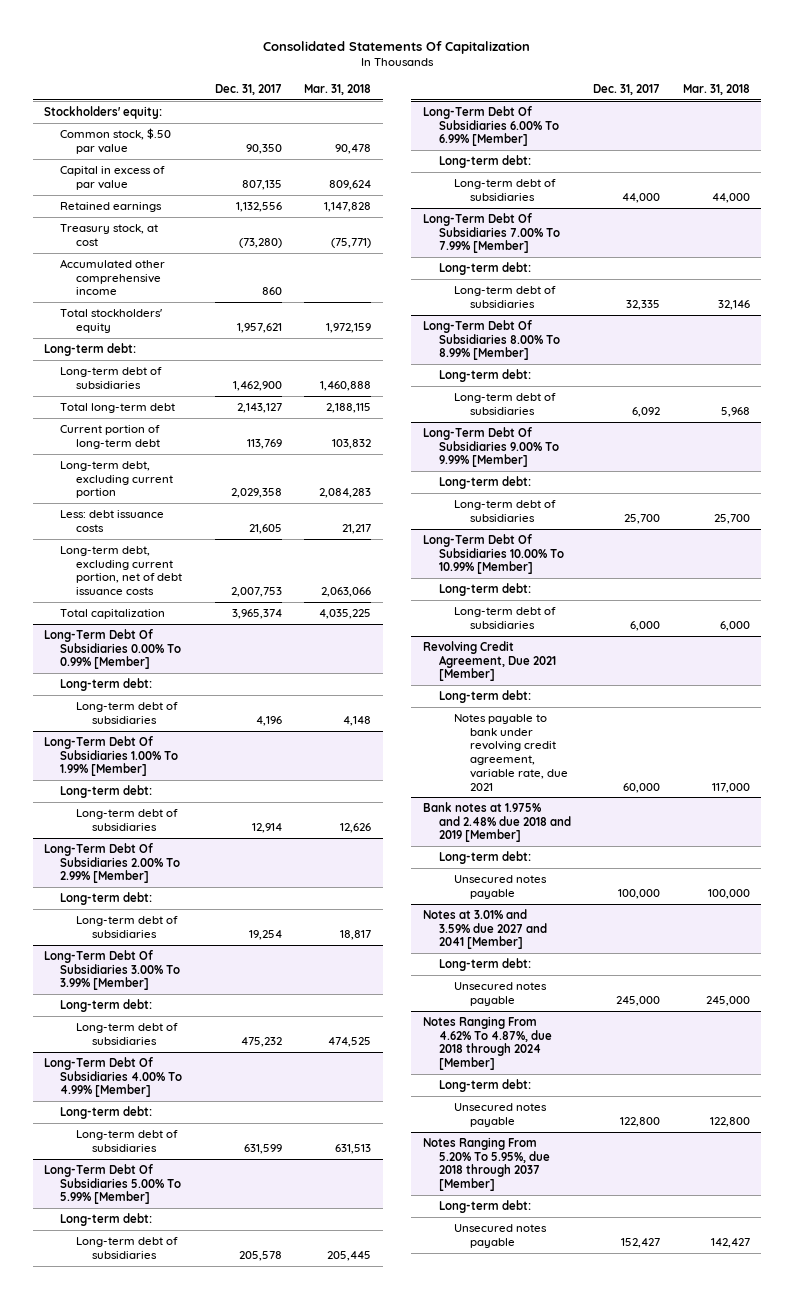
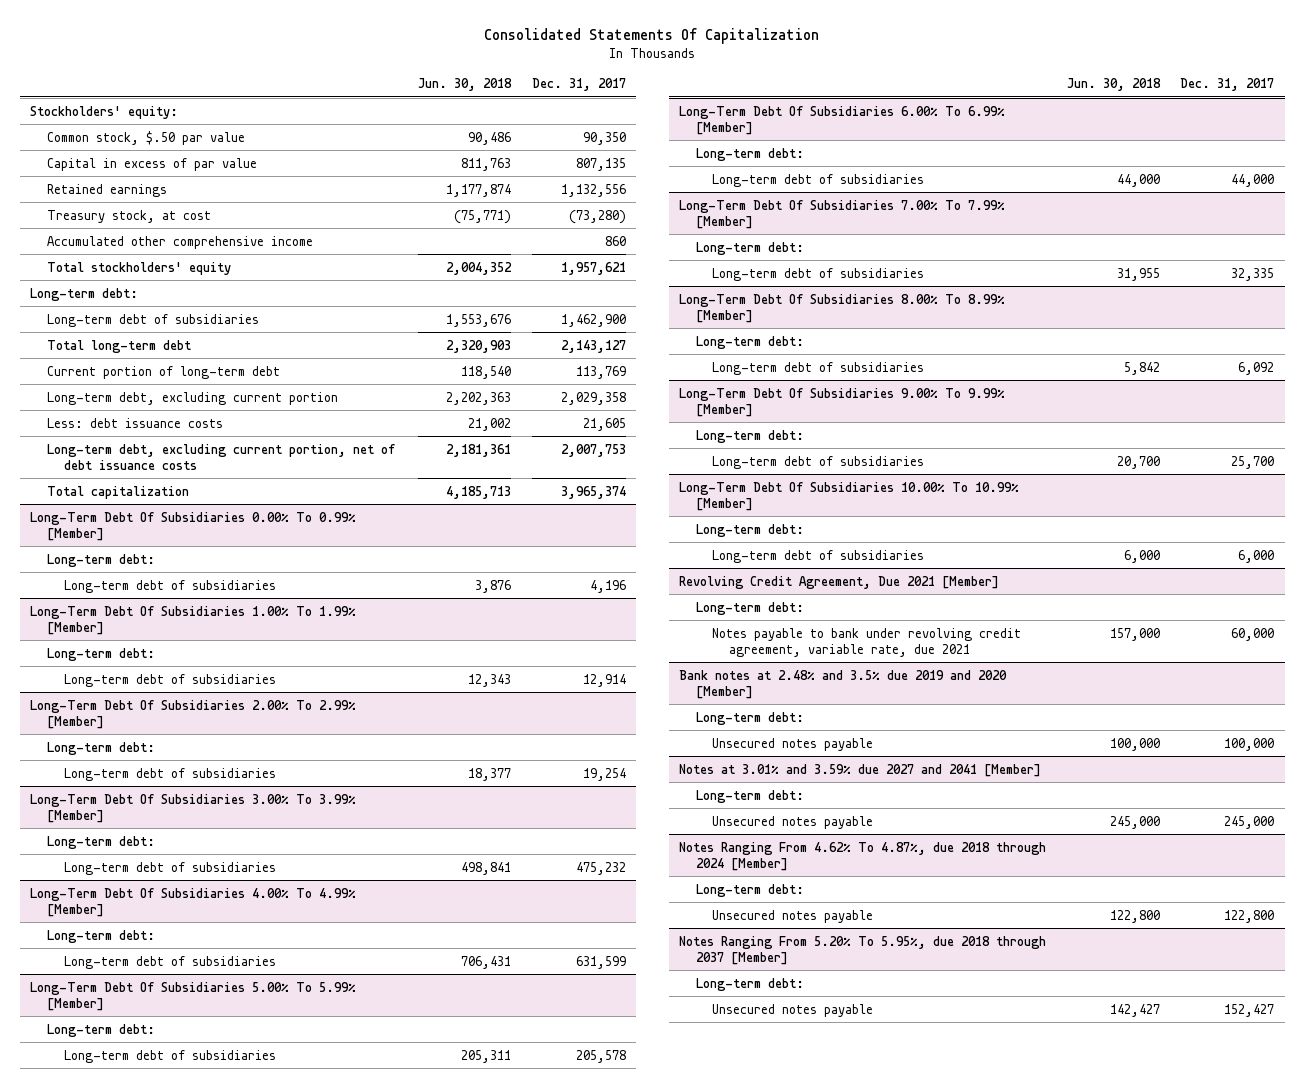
- | Dec. 31, 2017 | Mar. 31, 2018
+ | Jun. 30, 2018 | Dec. 31, 2017
- Bank notes at 1.975% and 2.48% due 2018 and 2019 [Member]
+ Bank notes at 2.48% and 3.5% due 2019 and 2020 [Member]

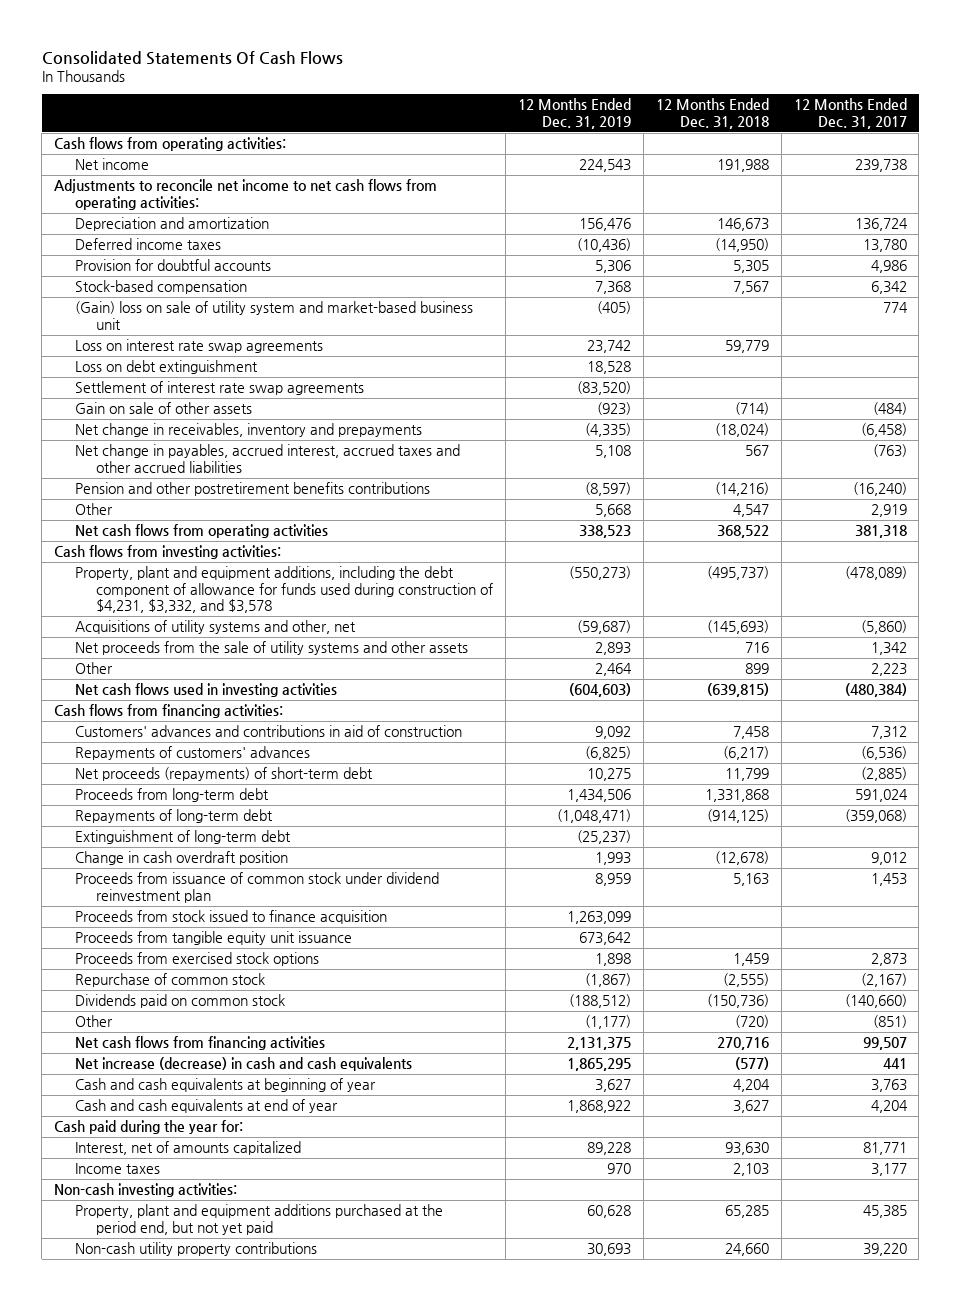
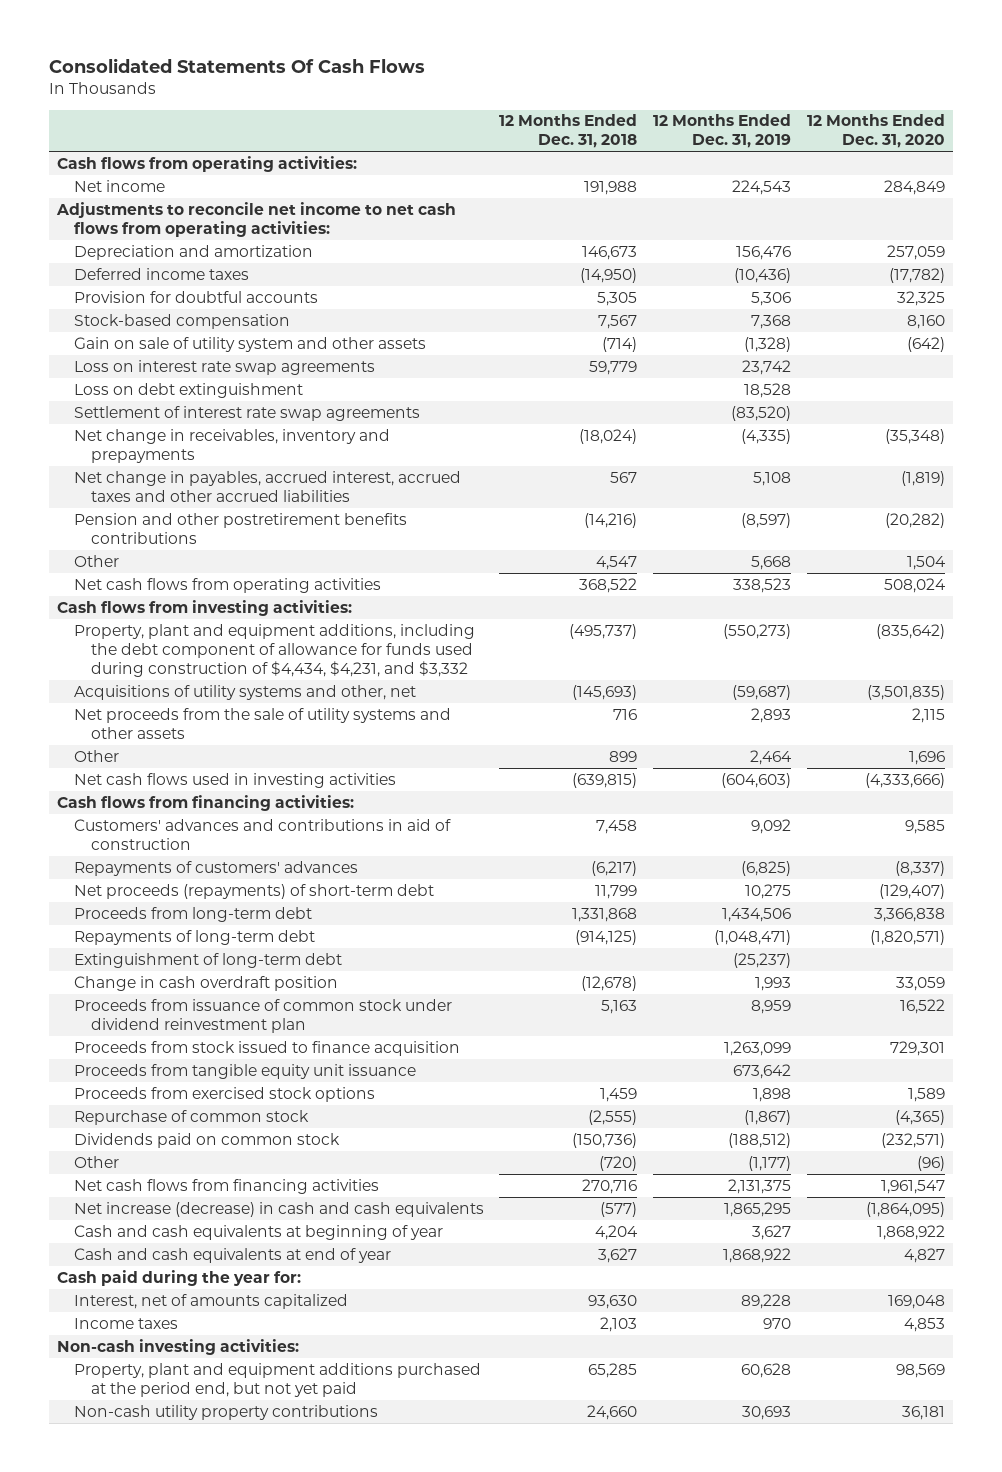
- | 12 Months Ended Dec. 31, 2019 | 12 Months Ended Dec. 31, 2018 | 12 Months Ended Dec. 31, 2017
+ | 12 Months Ended Dec. 31, 2018 | 12 Months Ended Dec. 31, 2019 | 12 Months Ended Dec. 31, 2020
- (Gain) loss on sale of utility system and market-based business unit | (405) | | 774
+ Gain on sale of utility system and other assets | (714) | (1,328) | (642)
- Gain on sale of other assets | (923) | (714) | (484)
- Property, plant and equipment additions, including the debt component of allowance for funds used during construction of $4,231, $3,332, and $3,578 | (550,273) | (495,737) | (478,089)
+ Property, plant and equipment additions, including the debt component of allowance for funds used during construction of $4,434, $4,231, and $3,332 | (495,737) | (550,273) | (835,642)

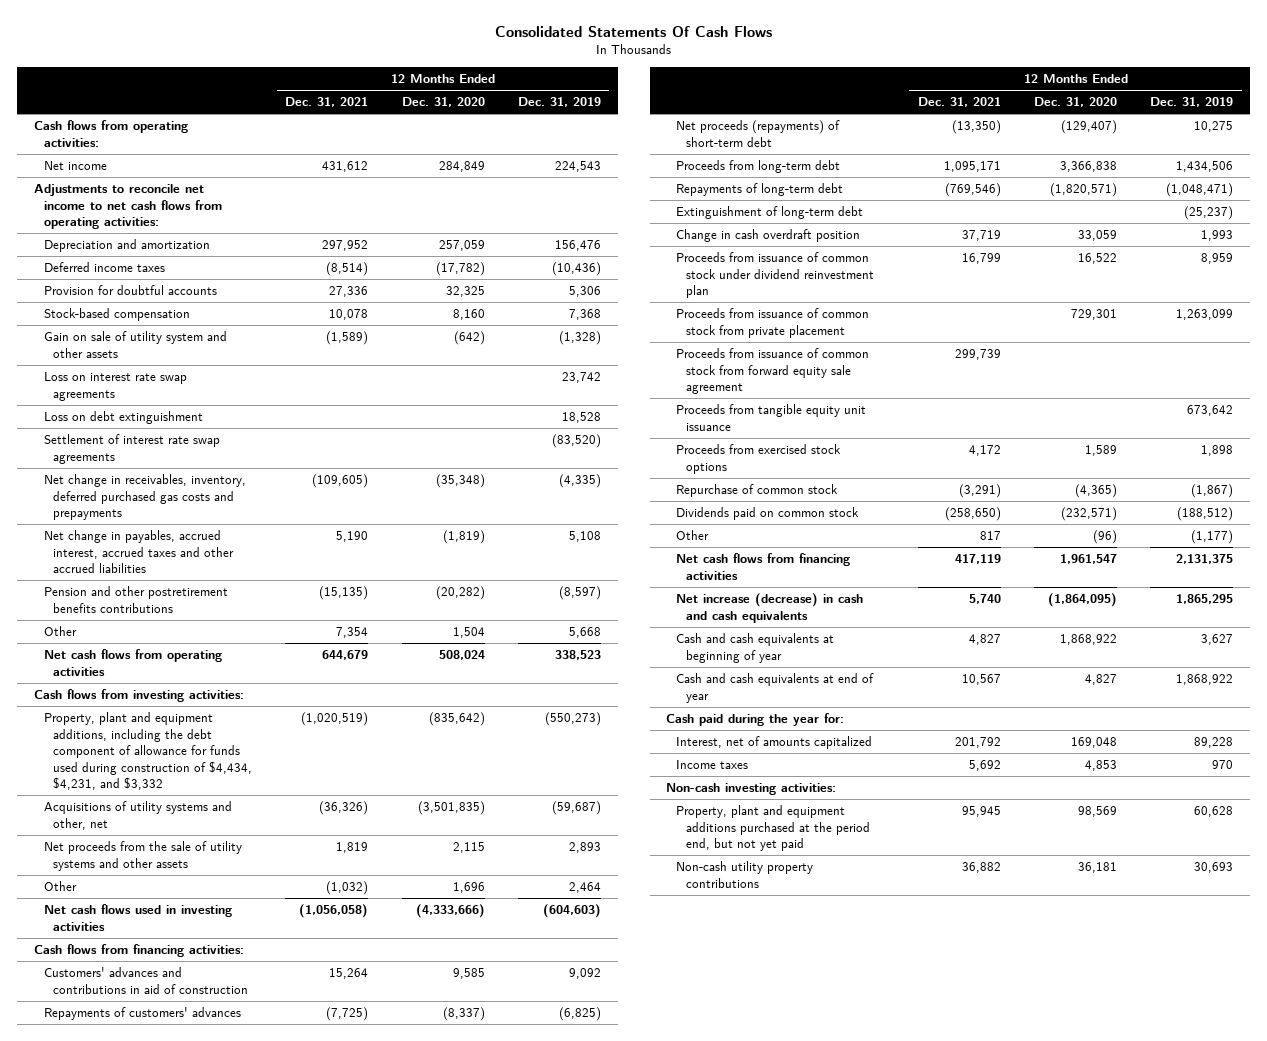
- | 12 Months Ended Dec. 31, 2018 | 12 Months Ended Dec. 31, 2019 | 12 Months Ended Dec. 31, 2020
+ | 12 Months Ended Dec. 31, 2021 | 12 Months Ended Dec. 31, 2020 | 12 Months Ended Dec. 31, 2019
- Net change in receivables, inventory and prepayments | (18,024) | (4,335) | (35,348)
+ Net change in receivables, inventory, deferred purchased gas costs and prepayments | (109,605) | (35,348) | (4,335)
- Proceeds from stock issued to finance acquisition | | 1,263,099 | 729,301
+ Proceeds from issuance of common stock from private placement | | 729,301 | 1,263,099
+ Proceeds from issuance of common stock from forward equity sale agreement | 299,739 | |

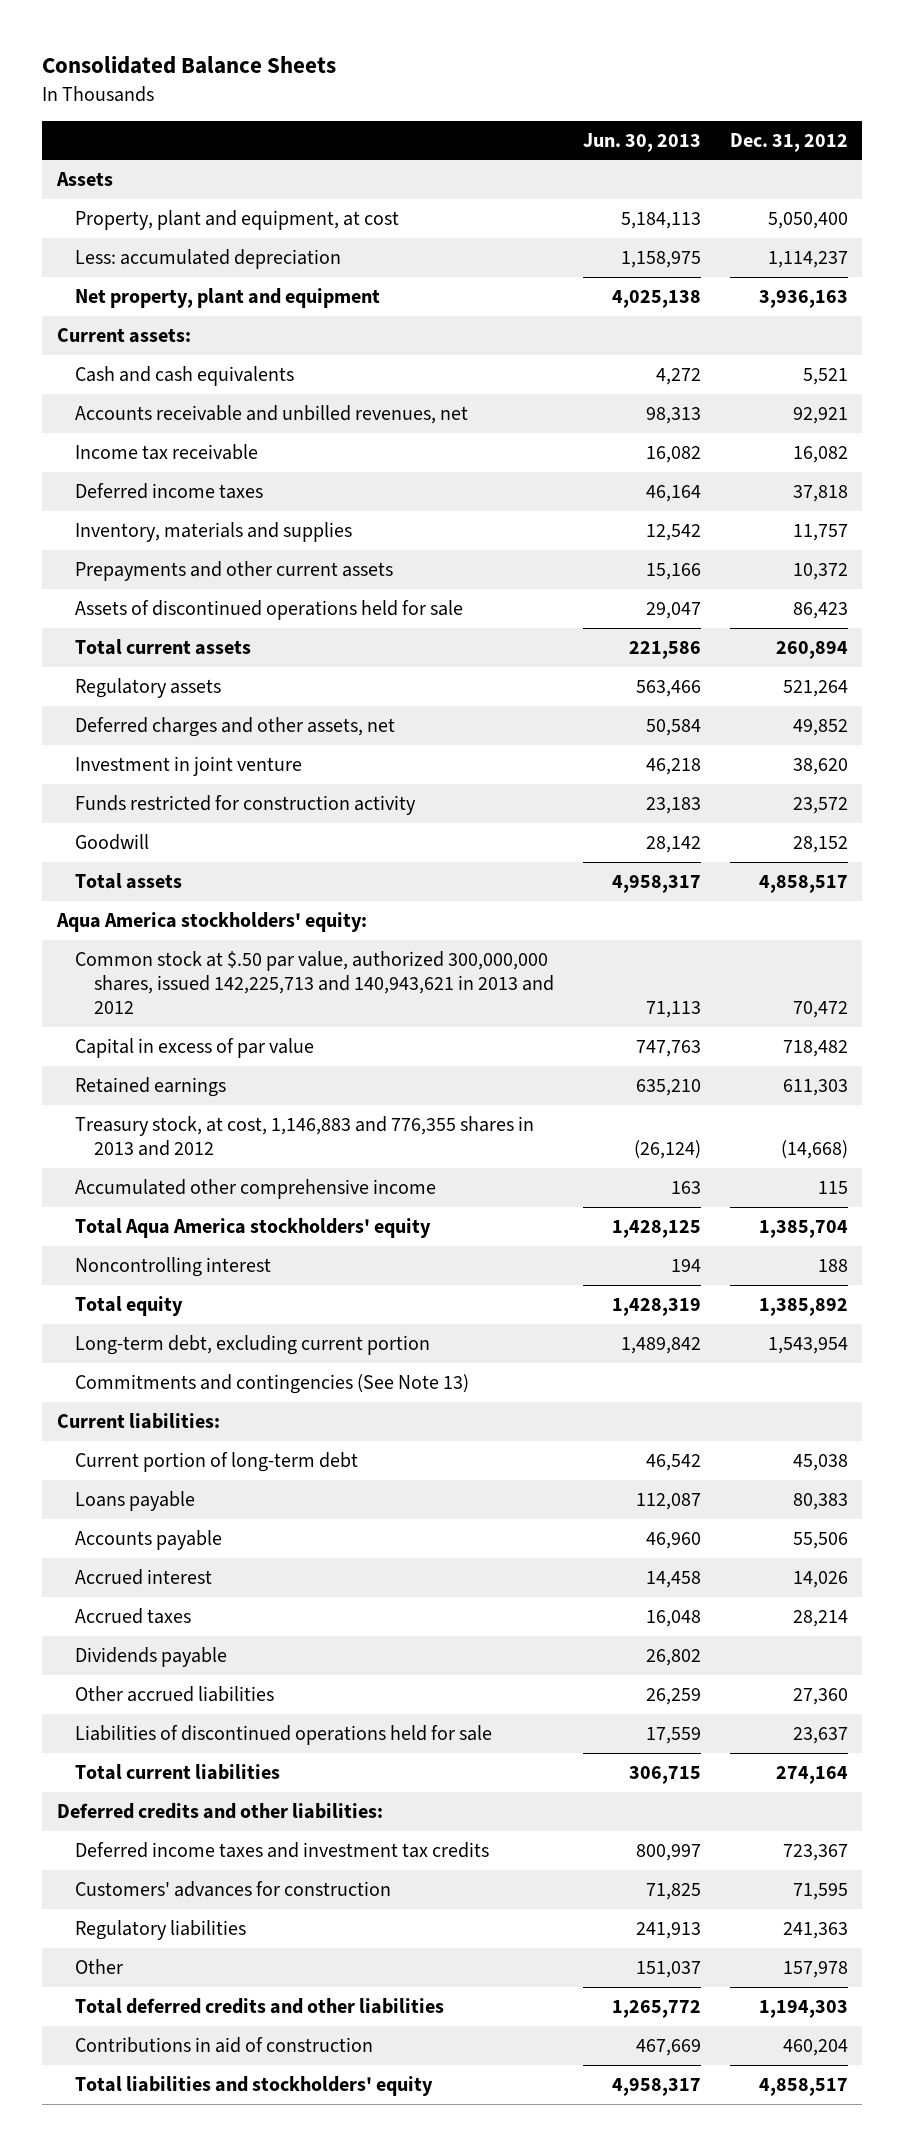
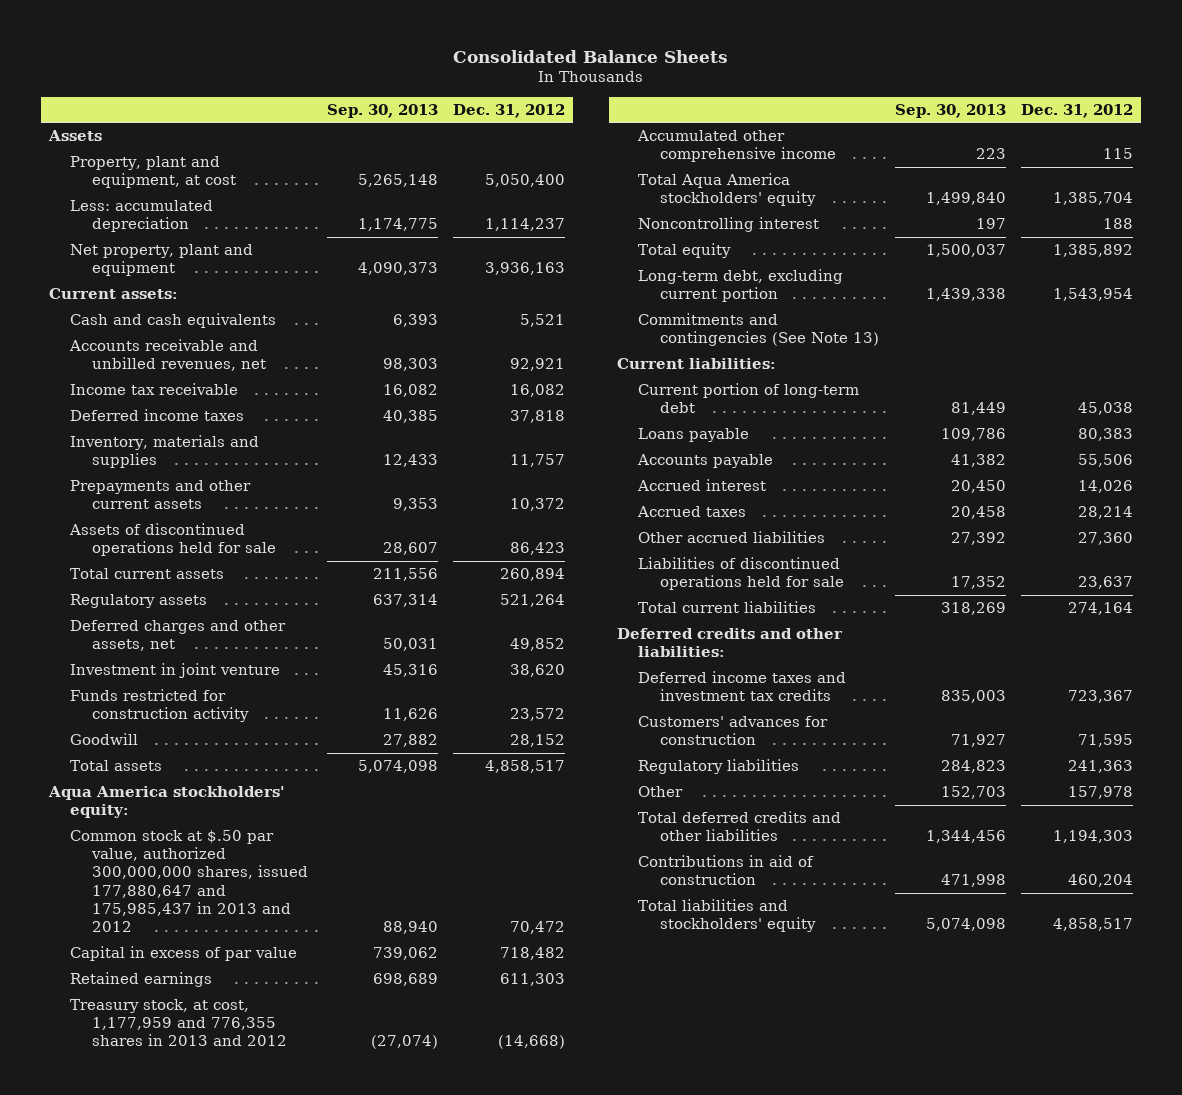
- | Jun. 30, 2013 | Dec. 31, 2012
+ | Sep. 30, 2013 | Dec. 31, 2012
- Common stock at $.50 par value, authorized 300,000,000 shares, issued 142,225,713 and 140,943,621 in 2013 and 2012 | 71,113 | 70,472
+ Common stock at $.50 par value, authorized 300,000,000 shares, issued 177,880,647 and 175,985,437 in 2013 and 2012 | 88,940 | 70,472
- Treasury stock, at cost, 1,146,883 and 776,355 shares in 2013 and 2012 | (26,124) | (14,668)
+ Treasury stock, at cost, 1,177,959 and 776,355 shares in 2013 and 2012 | (27,074) | (14,668)
- Dividends payable | 26,802 |

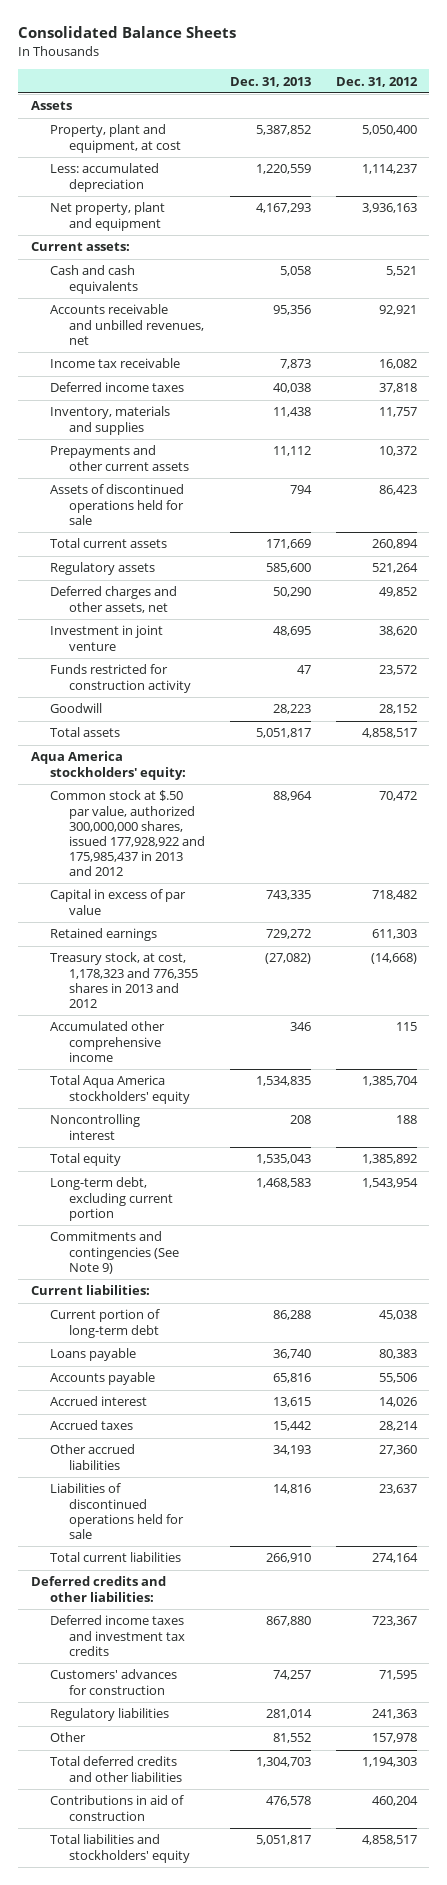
- | Sep. 30, 2013 | Dec. 31, 2012
+ | Dec. 31, 2013 | Dec. 31, 2012
- Common stock at $.50 par value, authorized 300,000,000 shares, issued 177,880,647 and 175,985,437 in 2013 and 2012 | 88,940 | 70,472
+ Common stock at $.50 par value, authorized 300,000,000 shares, issued 177,928,922 and 175,985,437 in 2013 and 2012 | 88,964 | 70,472
- Treasury stock, at cost, 1,177,959 and 776,355 shares in 2013 and 2012 | (27,074) | (14,668)
+ Treasury stock, at cost, 1,178,323 and 776,355 shares in 2013 and 2012 | (27,082) | (14,668)
- Commitments and contingencies (See Note 13)
+ Commitments and contingencies (See Note 9)

